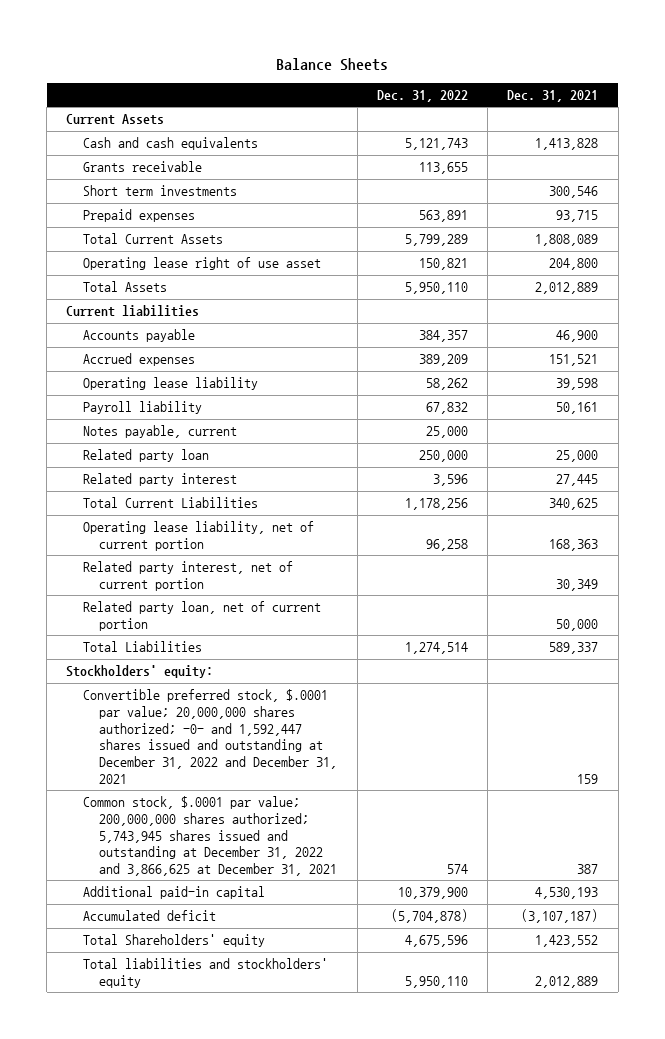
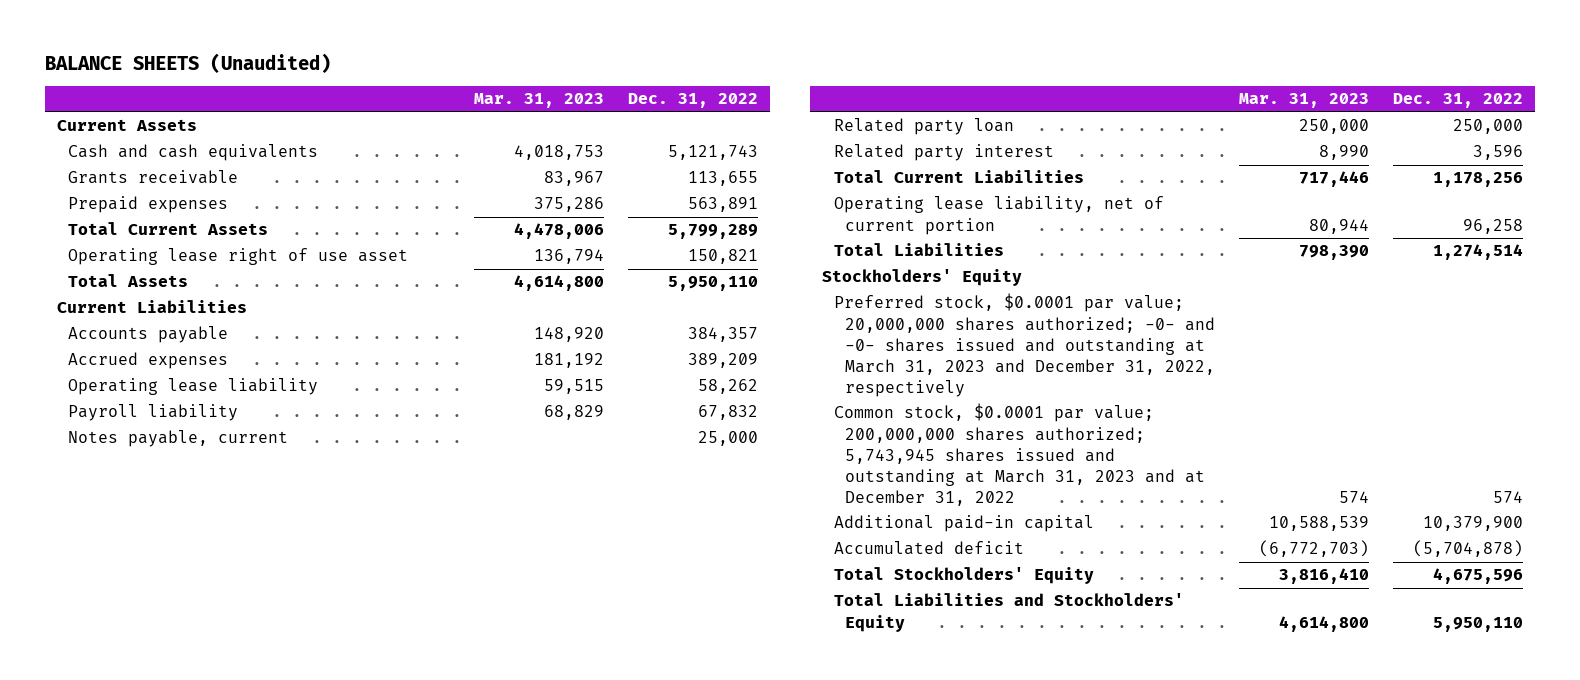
- Balance Sheets
+ BALANCE SHEETS (Unaudited)
- | Dec. 31, 2022 | Dec. 31, 2021
+ | Mar. 31, 2023 | Dec. 31, 2022
- Short term investments | | 300,546
- Current liabilities
+ Current Liabilities
- Related party interest, net of current portion | | 30,349
- Related party loan, net of current portion | | 50,000
- Stockholders' equity:
- Convertible preferred stock, $.0001 par value; 20,000,000 shares authorized; -0- and 1,592,447 shares issued and outstanding at December 31, 2022 and December 31, 2021 | | 159
- Common stock, $.0001 par value; 200,000,000 shares authorized; 5,743,945 shares issued and outstanding at December 31, 2022 and 3,866,625 at December 31, 2021 | 574 | 387
+ Stockholders' Equity
+ Preferred stock, $0.0001 par value; 20,000,000 shares authorized; -0- and -0- shares issued and outstanding at March 31, 2023 and December 31, 2022, respectively
+ Common stock, $0.0001 par value; 200,000,000 shares authorized; 5,743,945 shares issued and outstanding at March 31, 2023 and at December 31, 2022 | 574 | 574
- Total Shareholders' equity | 4,675,596 | 1,423,552
- Total liabilities and stockholders' equity | 5,950,110 | 2,012,889
+ Total Stockholders' Equity | 3,816,410 | 4,675,596
+ Total Liabilities and Stockholders' Equity | 4,614,800 | 5,950,110

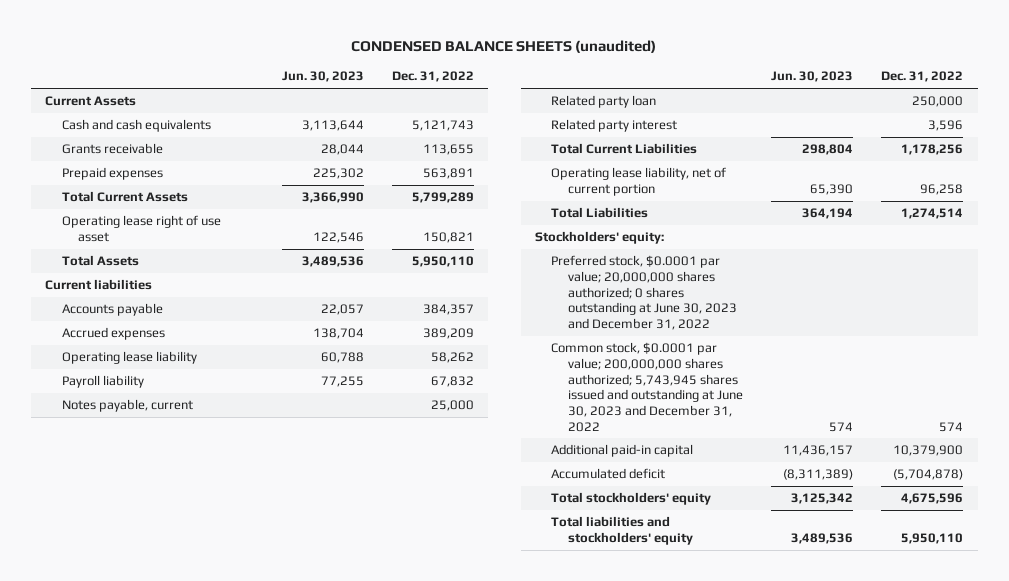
- BALANCE SHEETS (Unaudited)
+ CONDENSED BALANCE SHEETS (unaudited)
- | Mar. 31, 2023 | Dec. 31, 2022
+ | Jun. 30, 2023 | Dec. 31, 2022
- Current Liabilities
+ Current liabilities
- Stockholders' Equity
- Preferred stock, $0.0001 par value; 20,000,000 shares authorized; -0- and -0- shares issued and outstanding at March 31, 2023 and December 31, 2022, respectively
- Common stock, $0.0001 par value; 200,000,000 shares authorized; 5,743,945 shares issued and outstanding at March 31, 2023 and at December 31, 2022 | 574 | 574
+ Stockholders' equity:
+ Preferred stock, $0.0001 par value; 20,000,000 shares authorized; 0 shares outstanding at June 30, 2023 and December 31, 2022
+ Common stock, $0.0001 par value; 200,000,000 shares authorized; 5,743,945 shares issued and outstanding at June 30, 2023 and December 31, 2022 | 574 | 574
- Total Stockholders' Equity | 3,816,410 | 4,675,596
- Total Liabilities and Stockholders' Equity | 4,614,800 | 5,950,110
+ Total stockholders' equity | 3,125,342 | 4,675,596
+ Total liabilities and stockholders' equity | 3,489,536 | 5,950,110

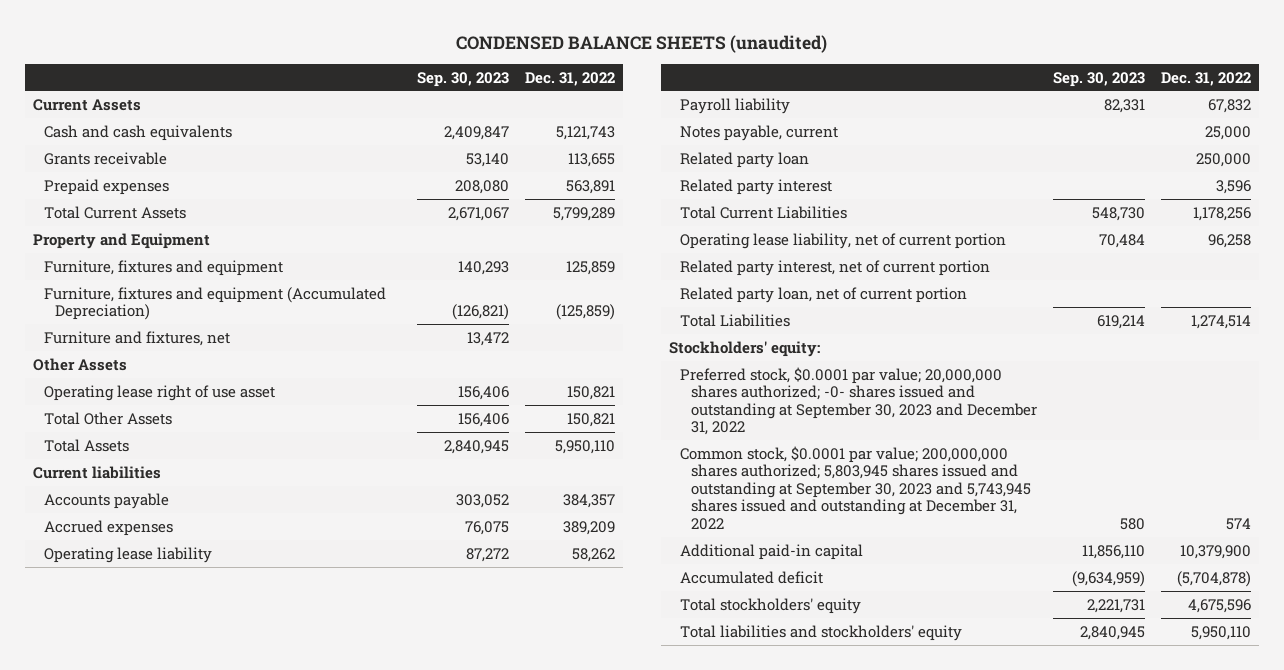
- | Jun. 30, 2023 | Dec. 31, 2022
+ | Sep. 30, 2023 | Dec. 31, 2022
+ Property and Equipment
+ Furniture, fixtures and equipment | 140,293 | 125,859
+ Furniture, fixtures and equipment (Accumulated Depreciation) | (126,821) | (125,859)
+ Furniture and fixtures, net | 13,472 |
+ Other Assets
+ Total Other Assets | 156,406 | 150,821
+ Related party interest, net of current portion
+ Related party loan, net of current portion
- Preferred stock, $0.0001 par value; 20,000,000 shares authorized; 0 shares outstanding at June 30, 2023 and December 31, 2022
- Common stock, $0.0001 par value; 200,000,000 shares authorized; 5,743,945 shares issued and outstanding at June 30, 2023 and December 31, 2022 | 574 | 574
+ Preferred stock, $0.0001 par value; 20,000,000 shares authorized; -0- shares issued and outstanding at September 30, 2023 and December 31, 2022
+ Common stock, $0.0001 par value; 200,000,000 shares authorized; 5,803,945 shares issued and outstanding at September 30, 2023 and 5,743,945 shares issued and outstanding at December 31, 2022 | 580 | 574

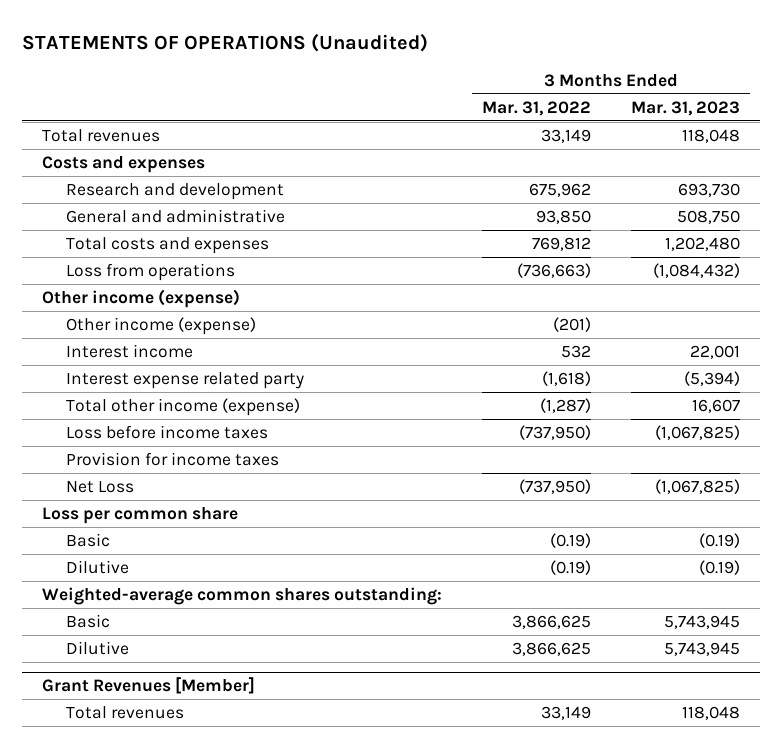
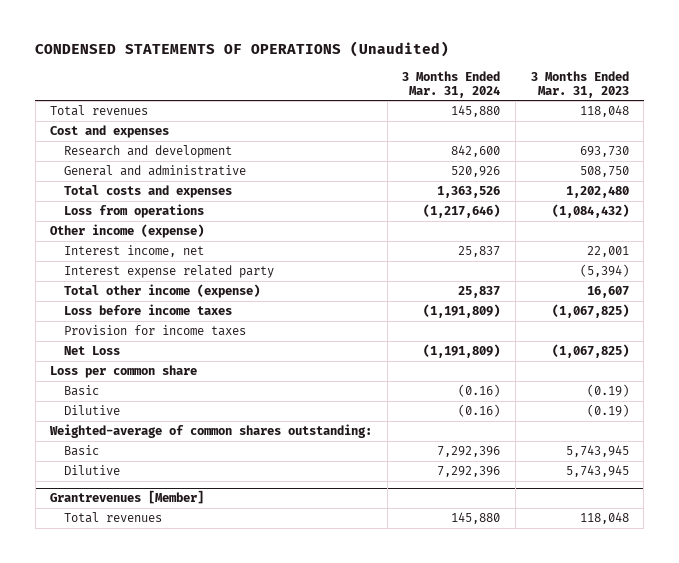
- STATEMENTS OF OPERATIONS (Unaudited)
+ CONDENSED STATEMENTS OF OPERATIONS (Unaudited)
- | 3 Months Ended Mar. 31, 2022 | 3 Months Ended Mar. 31, 2023
+ | 3 Months Ended Mar. 31, 2024 | 3 Months Ended Mar. 31, 2023
- Costs and expenses
+ Cost and expenses
- Other income (expense) | (201) |
- Interest income | 532 | 22,001
+ Interest income, net | 25,837 | 22,001
- Weighted-average common shares outstanding:
+ Weighted-average of common shares outstanding:
- Grant Revenues [Member]
+ Grantrevenues [Member]

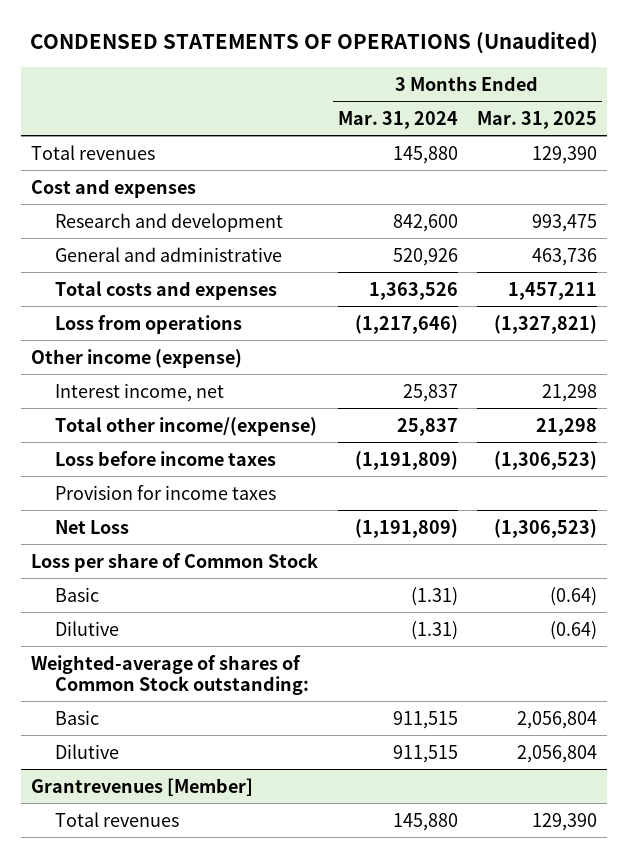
- | 3 Months Ended Mar. 31, 2024 | 3 Months Ended Mar. 31, 2023
+ | 3 Months Ended Mar. 31, 2024 | 3 Months Ended Mar. 31, 2025
- Interest expense related party | | (5,394)
- Total other income (expense) | 25,837 | 16,607
+ Total other income/(expense) | 25,837 | 21,298
- Loss per common share
- Basic | (0.16) | (0.19)
- Dilutive | (0.16) | (0.19)
- Weighted-average of common shares outstanding:
- Basic | 7,292,396 | 5,743,945
- Dilutive | 7,292,396 | 5,743,945
+ Loss per share of Common Stock
+ Basic | (1.31) | (0.64)
+ Dilutive | (1.31) | (0.64)
+ Weighted-average of shares of Common Stock outstanding:
+ Basic | 911,515 | 2,056,804
+ Dilutive | 911,515 | 2,056,804

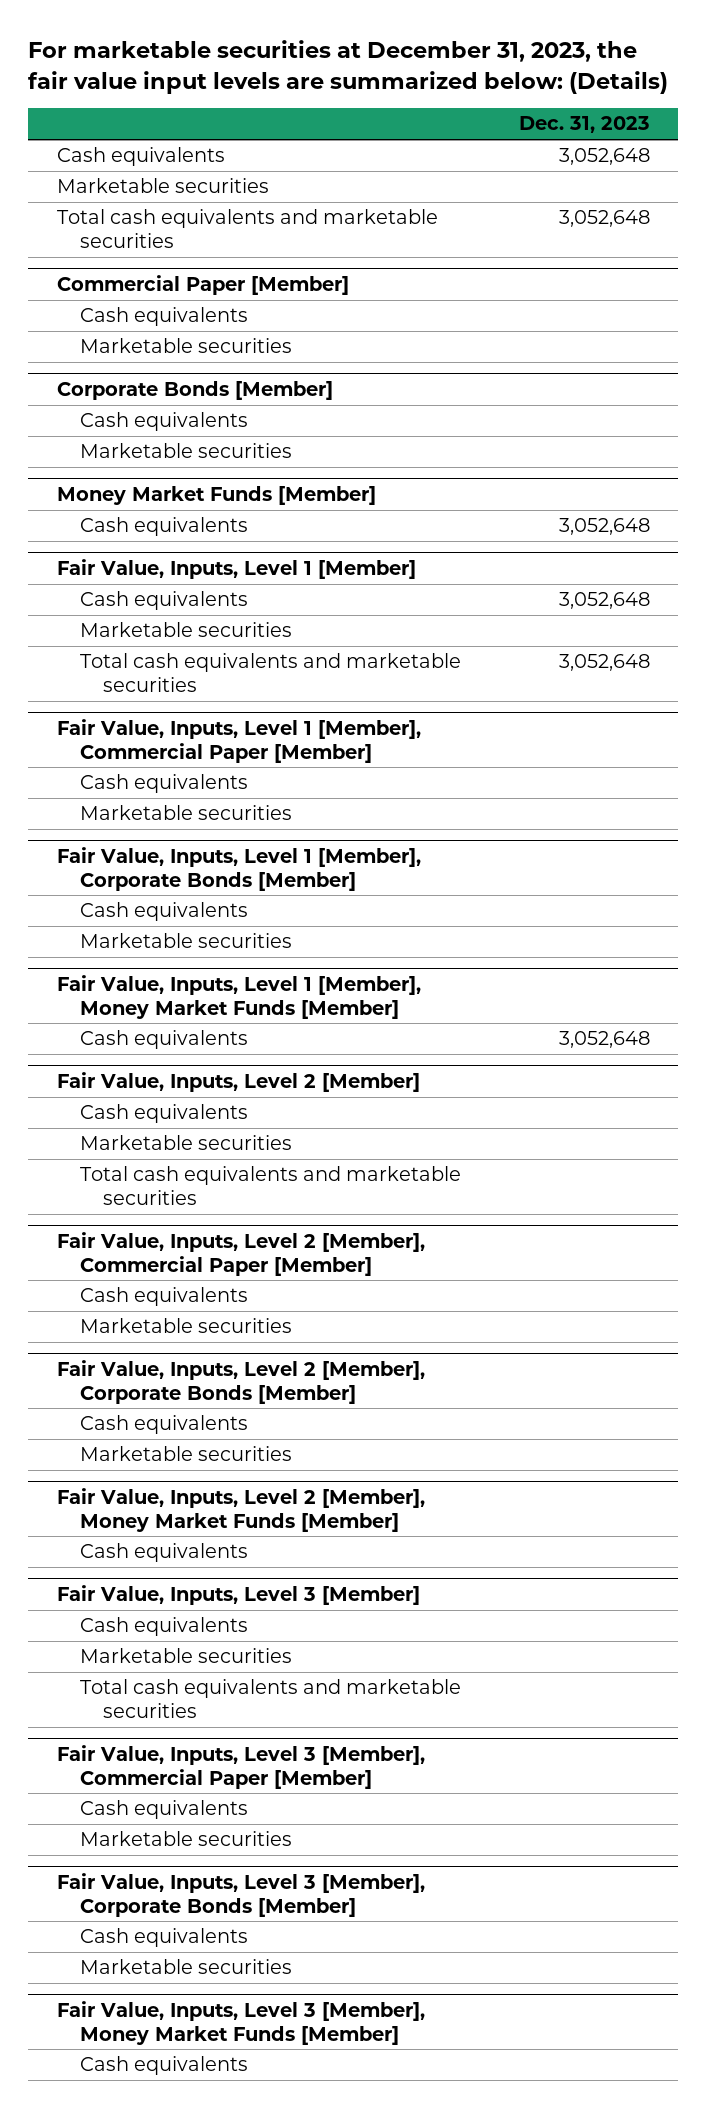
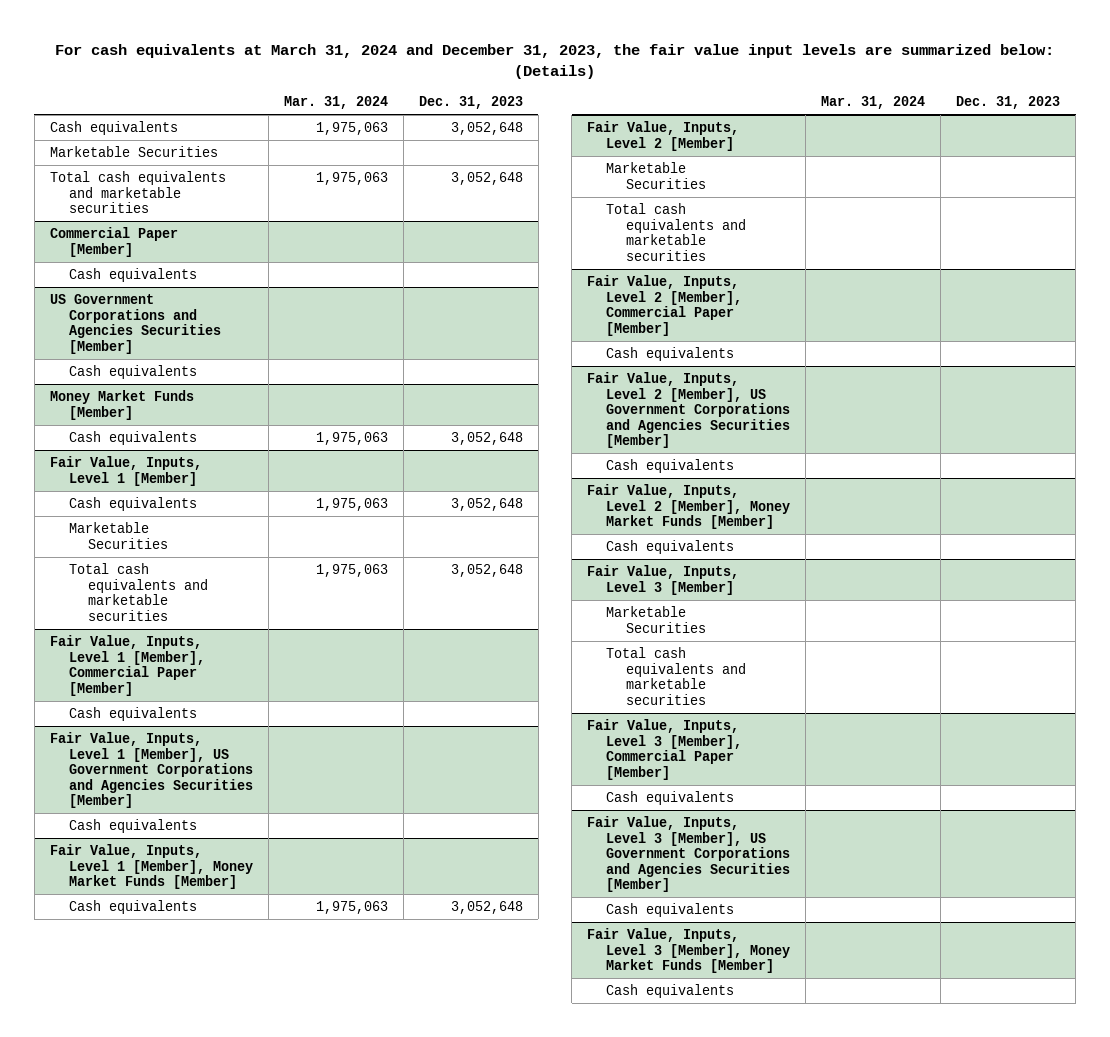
- For marketable securities at December 31, 2023, the fair value input levels are summarized below: (Details)
+ For cash equivalents at March 31, 2024 and December 31, 2023, the fair value input levels are summarized below: (Details)
- | Dec. 31, 2023
+ | Mar. 31, 2024 | Dec. 31, 2023
- Marketable securities
+ Marketable Securities
@ Commercial Paper [Member]
- Marketable securities
- Corporate Bonds [Member]
+ US Government Corporations and Agencies Securities [Member]
- Marketable securities
@ Fair Value, Inputs, Level 1 [Member]
- Marketable securities
+ Marketable Securities
@ Fair Value, Inputs, Level 1 [Member], Commercial Paper [Member]
- Marketable securities
- Fair Value, Inputs, Level 1 [Member], Corporate Bonds [Member]
+ Fair Value, Inputs, Level 1 [Member], US Government Corporations and Agencies Securities [Member]
- Marketable securities
@ Fair Value, Inputs, Level 2 [Member]
- Cash equivalents
- Marketable securities
+ Marketable Securities
@ Fair Value, Inputs, Level 2 [Member], Commercial Paper [Member]
- Marketable securities
- Fair Value, Inputs, Level 2 [Member], Corporate Bonds [Member]
+ Fair Value, Inputs, Level 2 [Member], US Government Corporations and Agencies Securities [Member]
- Marketable securities
@ Fair Value, Inputs, Level 3 [Member]
- Cash equivalents
- Marketable securities
+ Marketable Securities
@ Fair Value, Inputs, Level 3 [Member], Commercial Paper [Member]
- Marketable securities
- Fair Value, Inputs, Level 3 [Member], Corporate Bonds [Member]
+ Fair Value, Inputs, Level 3 [Member], US Government Corporations and Agencies Securities [Member]
- Marketable securities

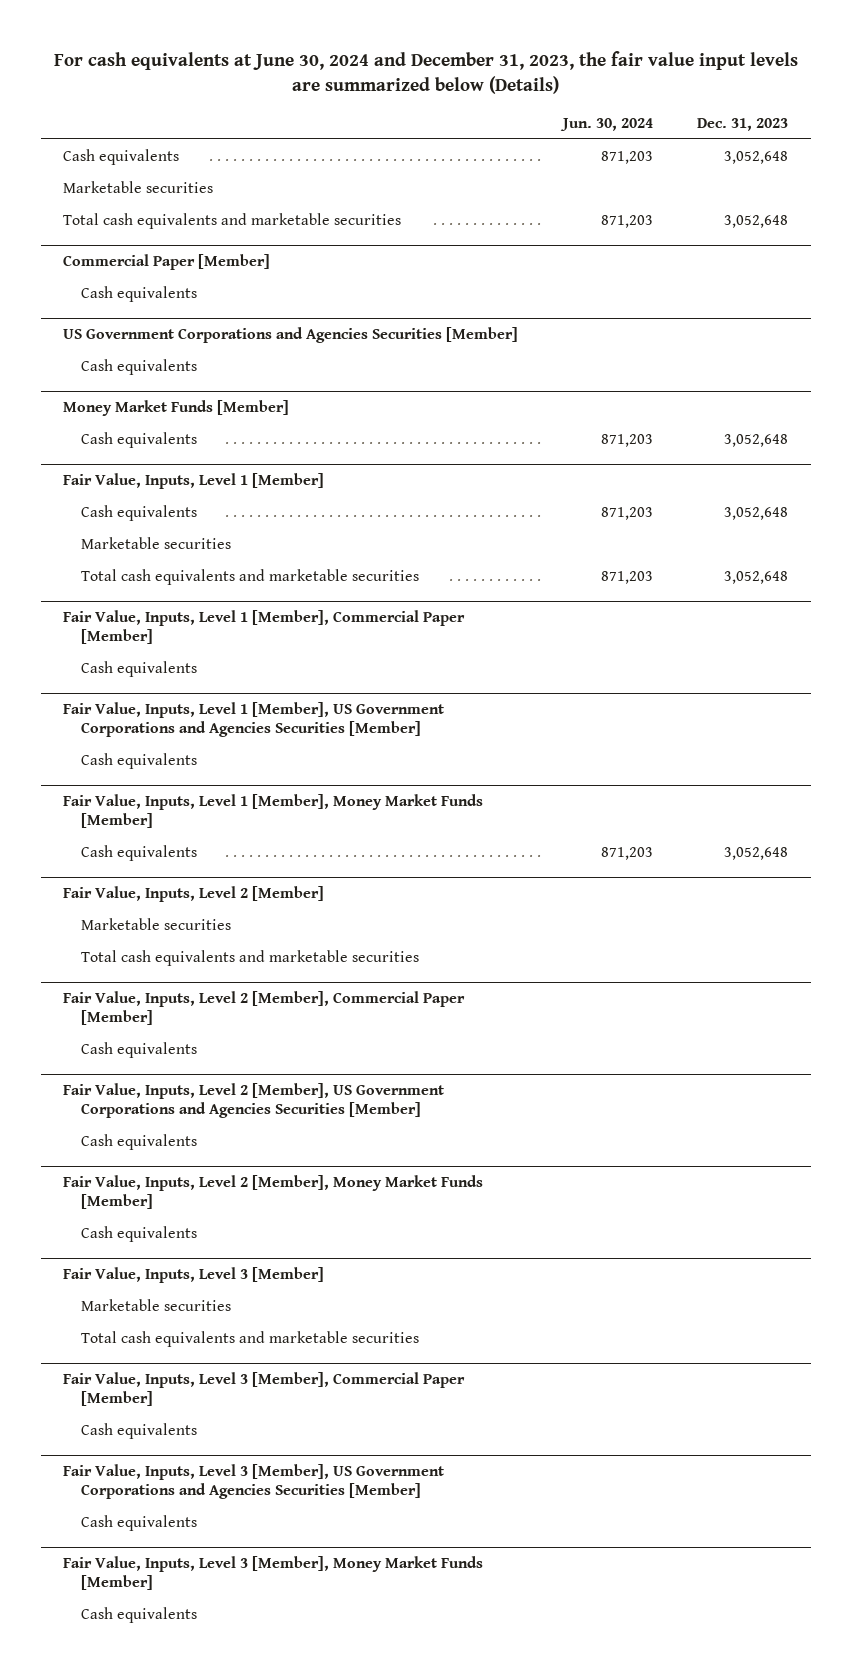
- For cash equivalents at March 31, 2024 and December 31, 2023, the fair value input levels are summarized below: (Details)
+ For cash equivalents at June 30, 2024 and December 31, 2023, the fair value input levels are summarized below (Details)
- | Mar. 31, 2024 | Dec. 31, 2023
+ | Jun. 30, 2024 | Dec. 31, 2023
- Marketable Securities
+ Marketable securities
@ Fair Value, Inputs, Level 1 [Member]
- Marketable Securities
+ Marketable securities
@ Fair Value, Inputs, Level 2 [Member]
- Marketable Securities
+ Marketable securities
@ Fair Value, Inputs, Level 3 [Member]
- Marketable Securities
+ Marketable securities

